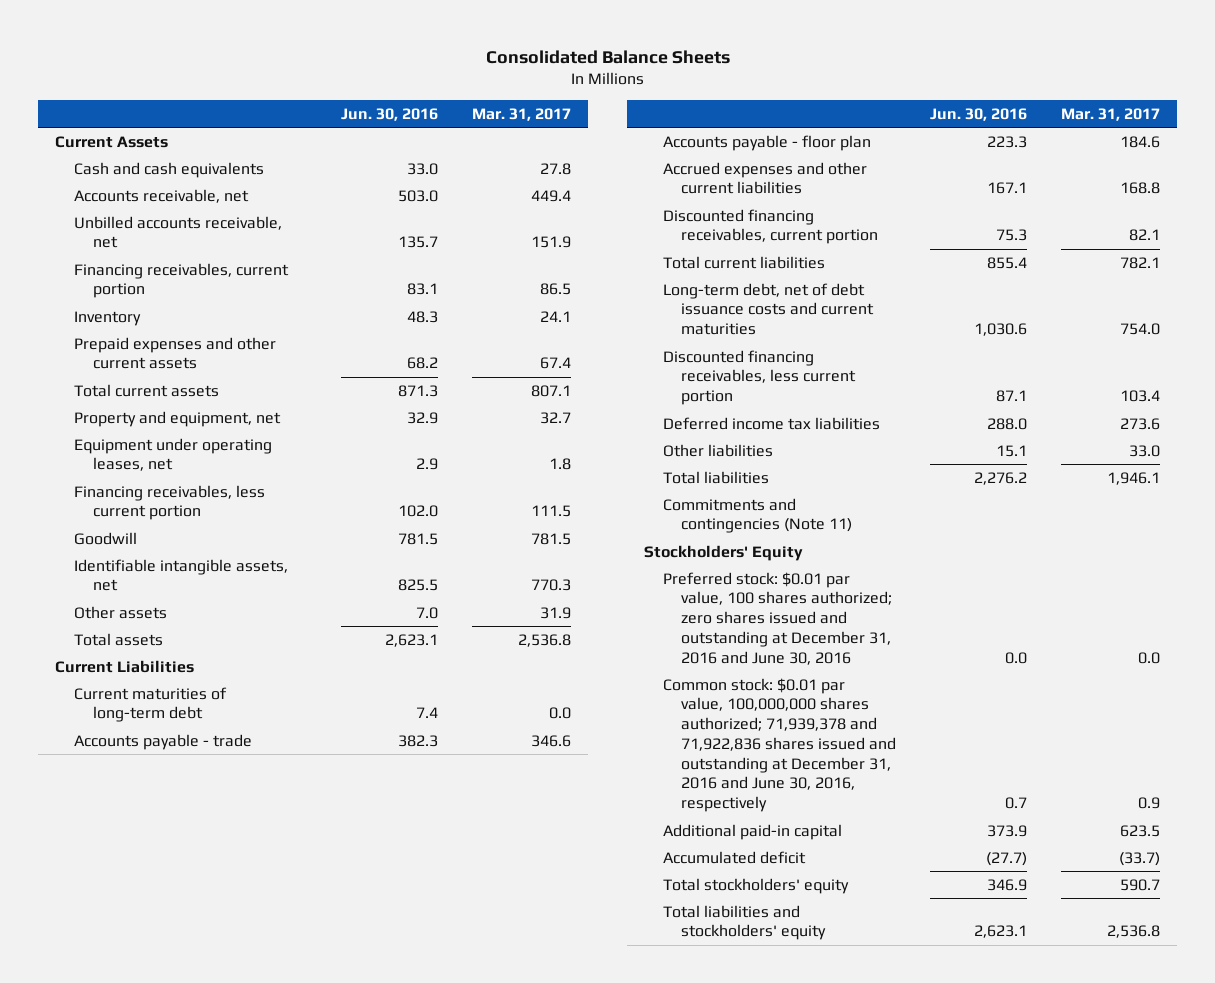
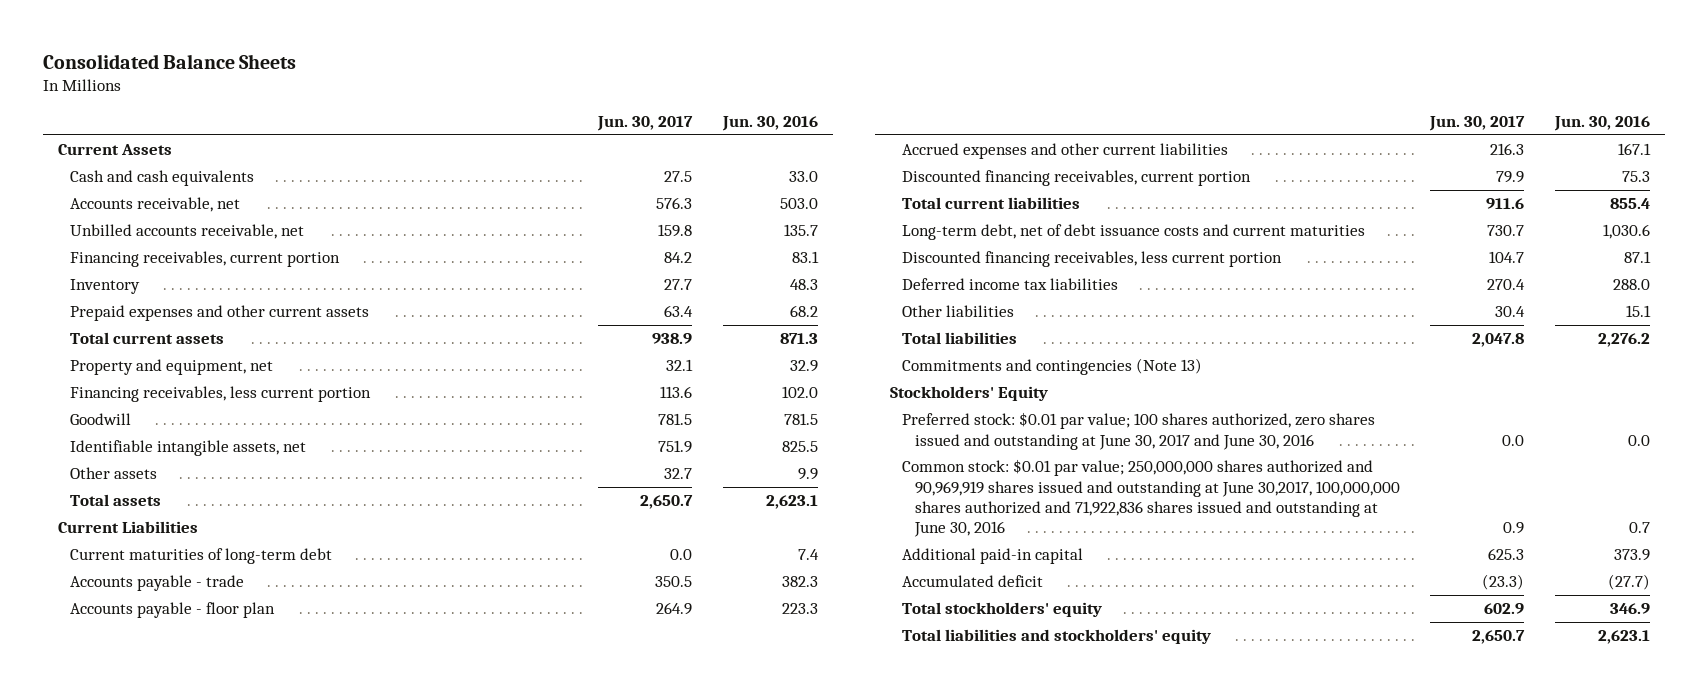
- | Jun. 30, 2016 | Mar. 31, 2017
+ | Jun. 30, 2017 | Jun. 30, 2016
- Equipment under operating leases, net | 2.9 | 1.8
- Other assets | 7.0 | 31.9
+ Other assets | 32.7 | 9.9
- Commitments and contingencies (Note 11)
+ Commitments and contingencies (Note 13)
- Preferred stock: $0.01 par value, 100 shares authorized; zero shares issued and outstanding at December 31, 2016 and June 30, 2016 | 0.0 | 0.0
- Common stock: $0.01 par value, 100,000,000 shares authorized; 71,939,378 and 71,922,836 shares issued and outstanding at December 31, 2016 and June 30, 2016, respectively | 0.7 | 0.9
+ Preferred stock: $0.01 par value; 100 shares authorized, zero shares issued and outstanding at June 30, 2017 and June 30, 2016 | 0.0 | 0.0
+ Common stock: $0.01 par value; 250,000,000 shares authorized and 90,969,919 shares issued and outstanding at June 30,2017, 100,000,000 shares authorized and 71,922,836 shares issued and outstanding at June 30, 2016 | 0.9 | 0.7

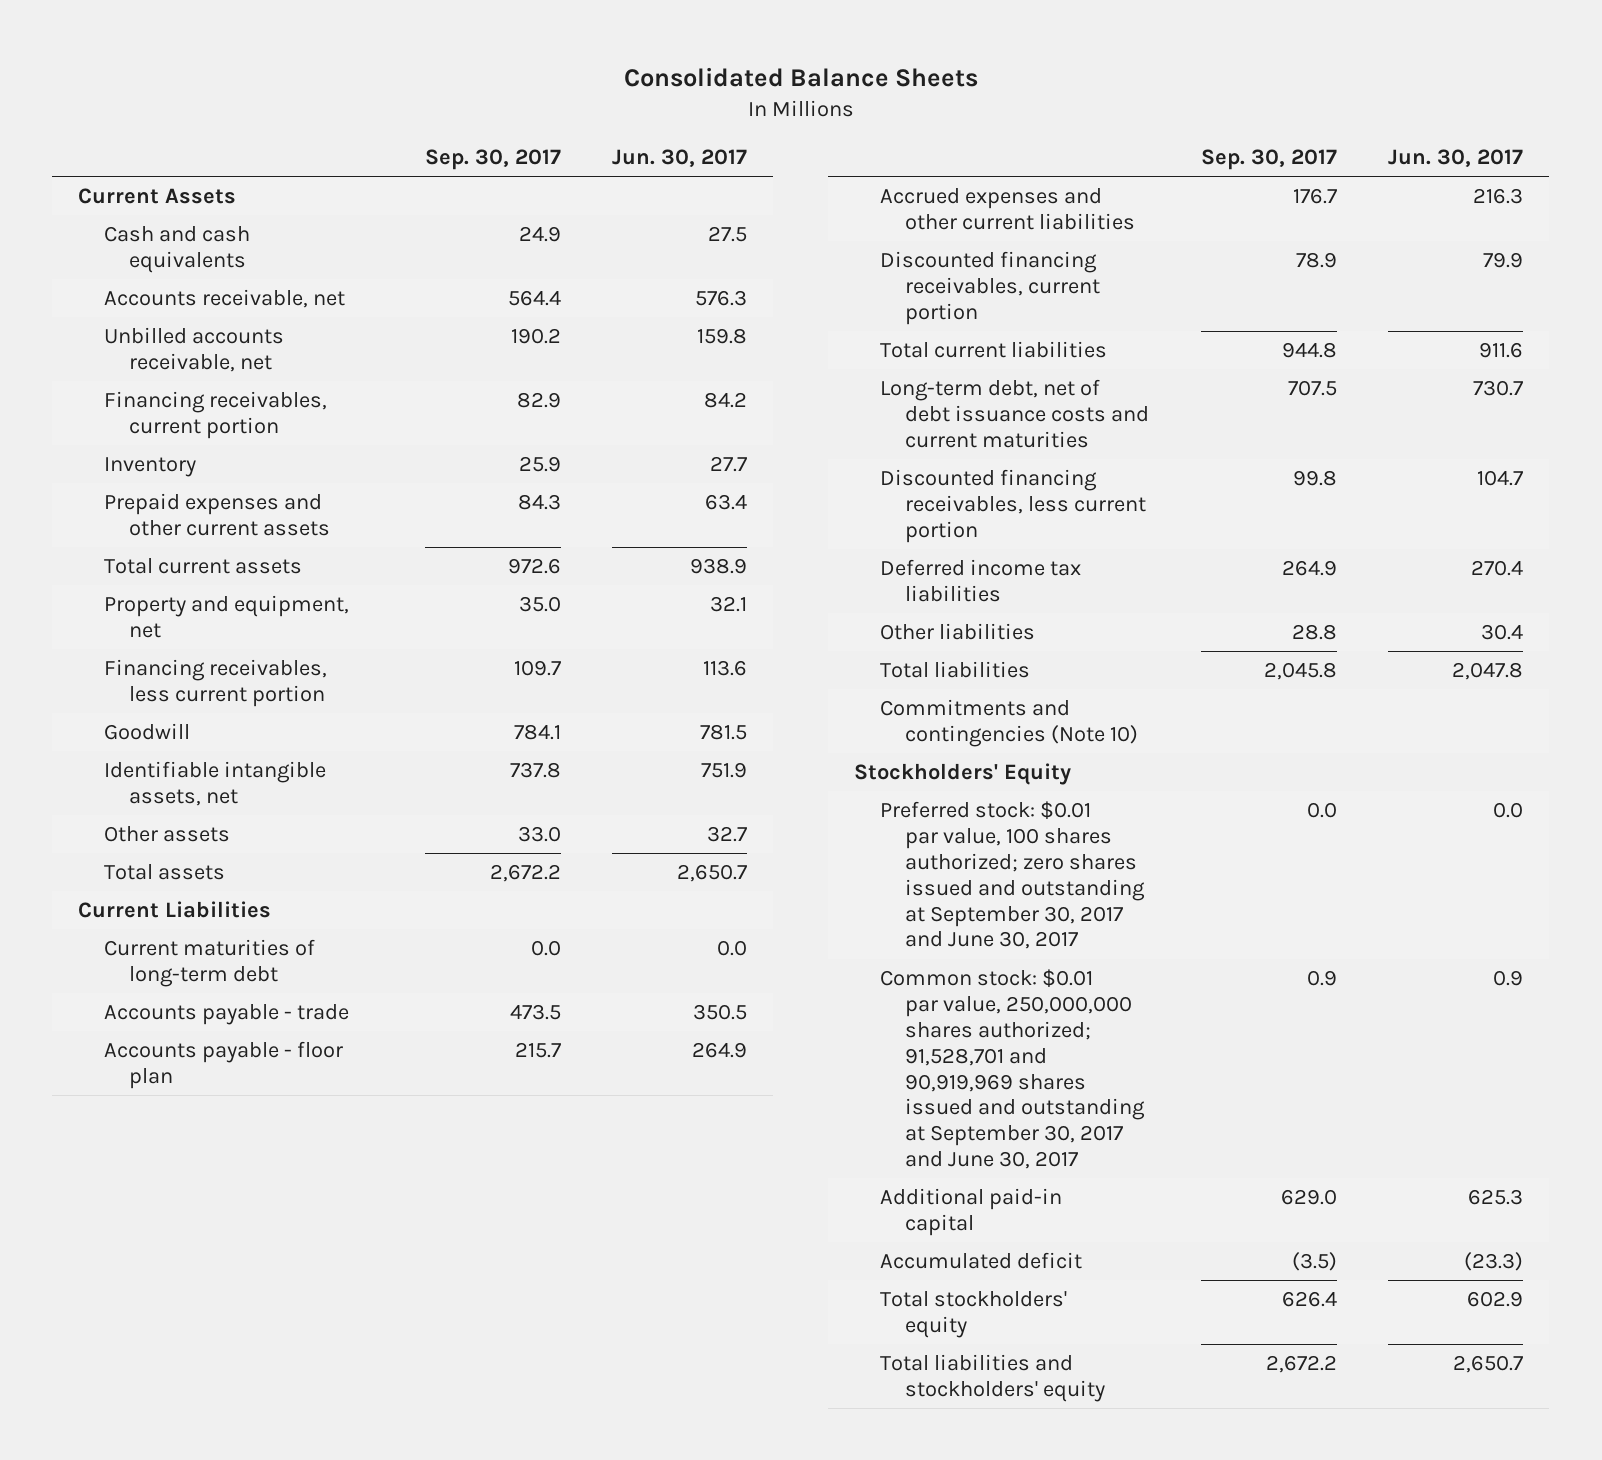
- | Jun. 30, 2017 | Jun. 30, 2016
+ | Sep. 30, 2017 | Jun. 30, 2017
- Commitments and contingencies (Note 13)
+ Commitments and contingencies (Note 10)
- Preferred stock: $0.01 par value; 100 shares authorized, zero shares issued and outstanding at June 30, 2017 and June 30, 2016 | 0.0 | 0.0
- Common stock: $0.01 par value; 250,000,000 shares authorized and 90,969,919 shares issued and outstanding at June 30,2017, 100,000,000 shares authorized and 71,922,836 shares issued and outstanding at June 30, 2016 | 0.9 | 0.7
+ Preferred stock: $0.01 par value, 100 shares authorized; zero shares issued and outstanding at September 30, 2017 and June 30, 2017 | 0.0 | 0.0
+ Common stock: $0.01 par value, 250,000,000 shares authorized; 91,528,701 and 90,919,969 shares issued and outstanding at September 30, 2017 and June 30, 2017 | 0.9 | 0.9

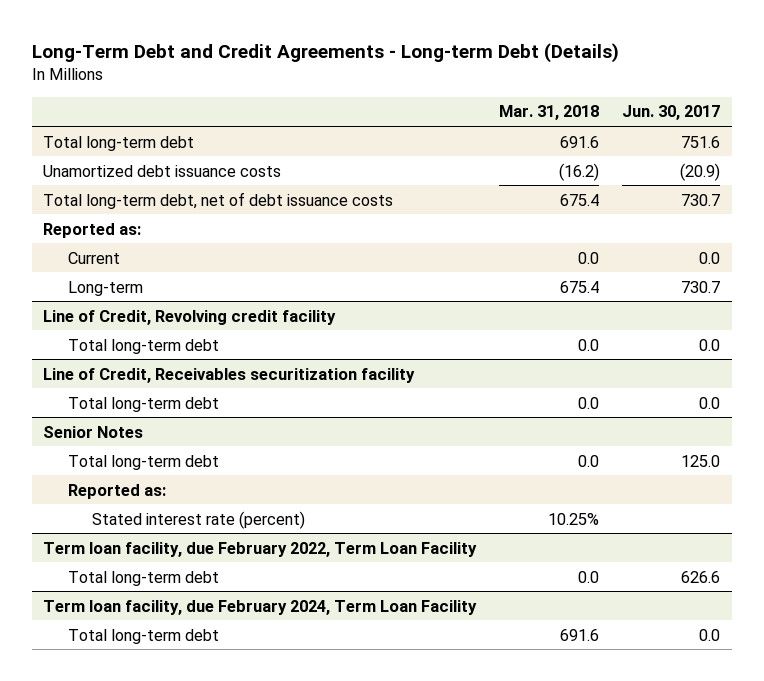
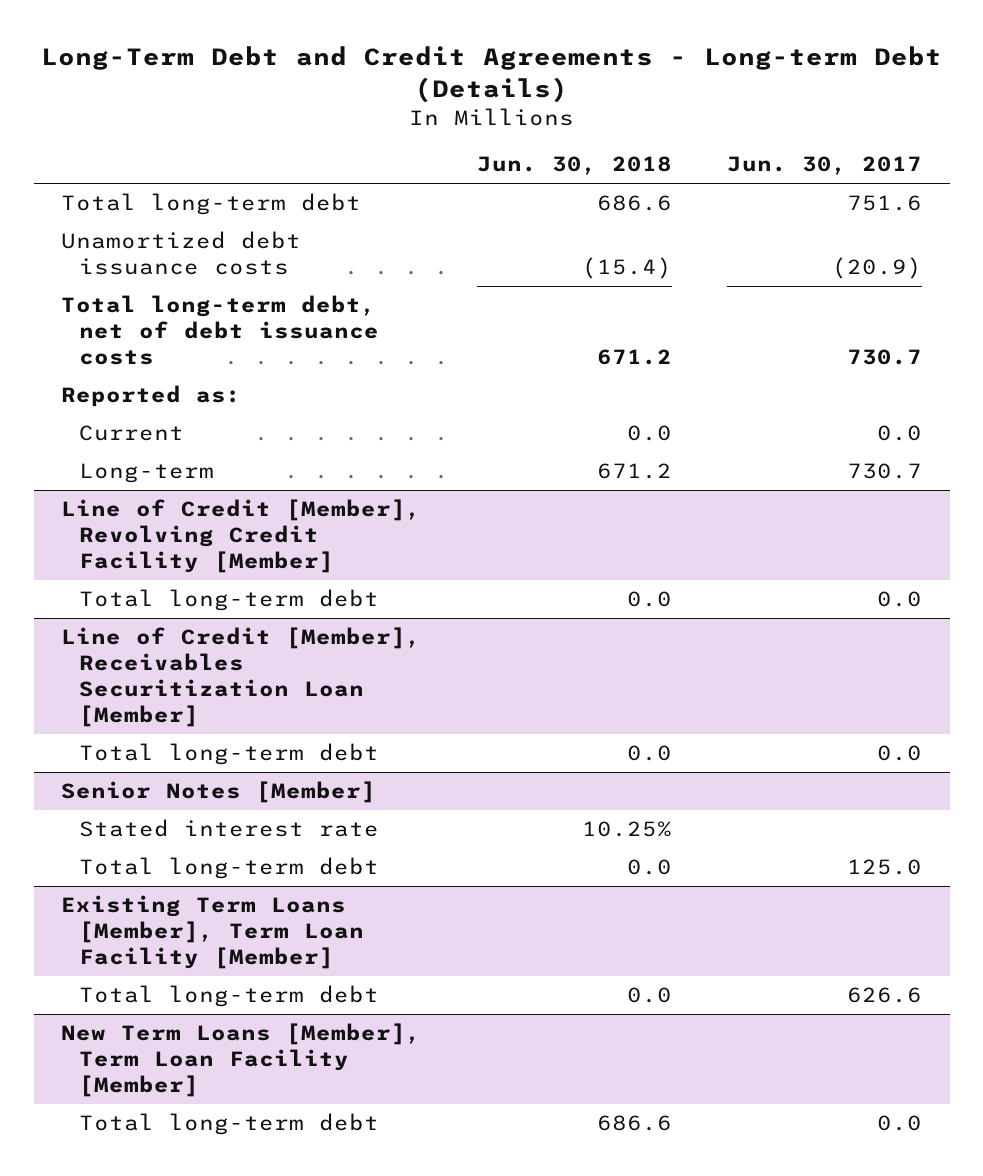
- | Mar. 31, 2018 | Jun. 30, 2017
+ | Jun. 30, 2018 | Jun. 30, 2017
- Line of Credit, Revolving credit facility
+ Line of Credit [Member], Revolving Credit Facility [Member]
- Line of Credit, Receivables securitization facility
+ Line of Credit [Member], Receivables Securitization Loan [Member]
- Senior Notes
+ Senior Notes [Member]
+ Stated interest rate | 10.25% |
- Reported as:
- Stated interest rate (percent) | 10.25% |
- Term loan facility, due February 2022, Term Loan Facility
+ Existing Term Loans [Member], Term Loan Facility [Member]
- Term loan facility, due February 2024, Term Loan Facility
+ New Term Loans [Member], Term Loan Facility [Member]

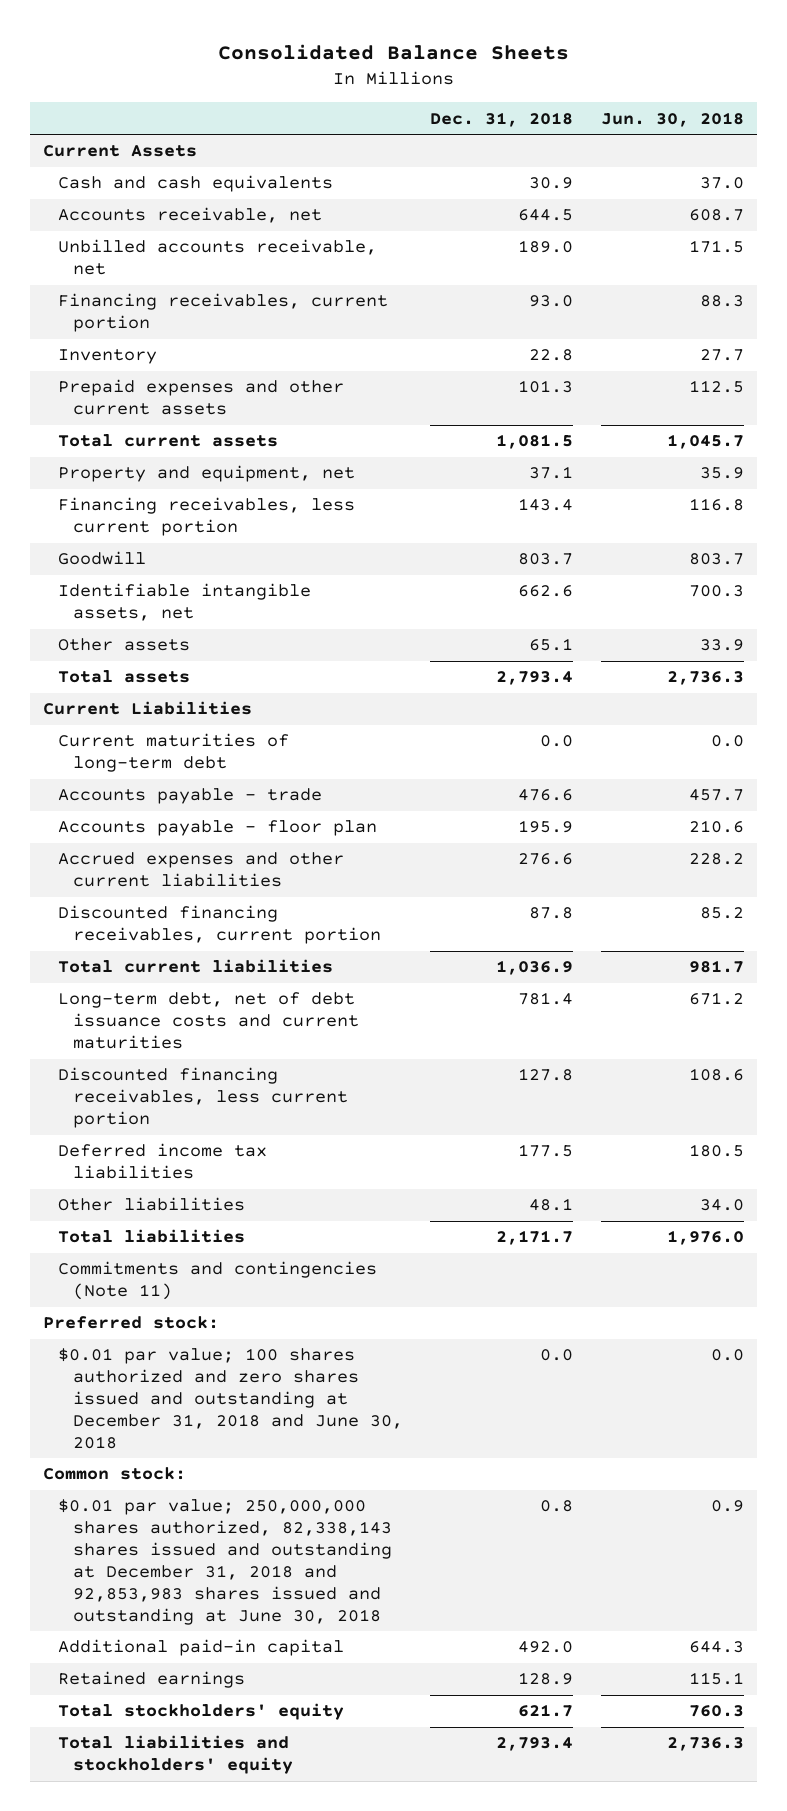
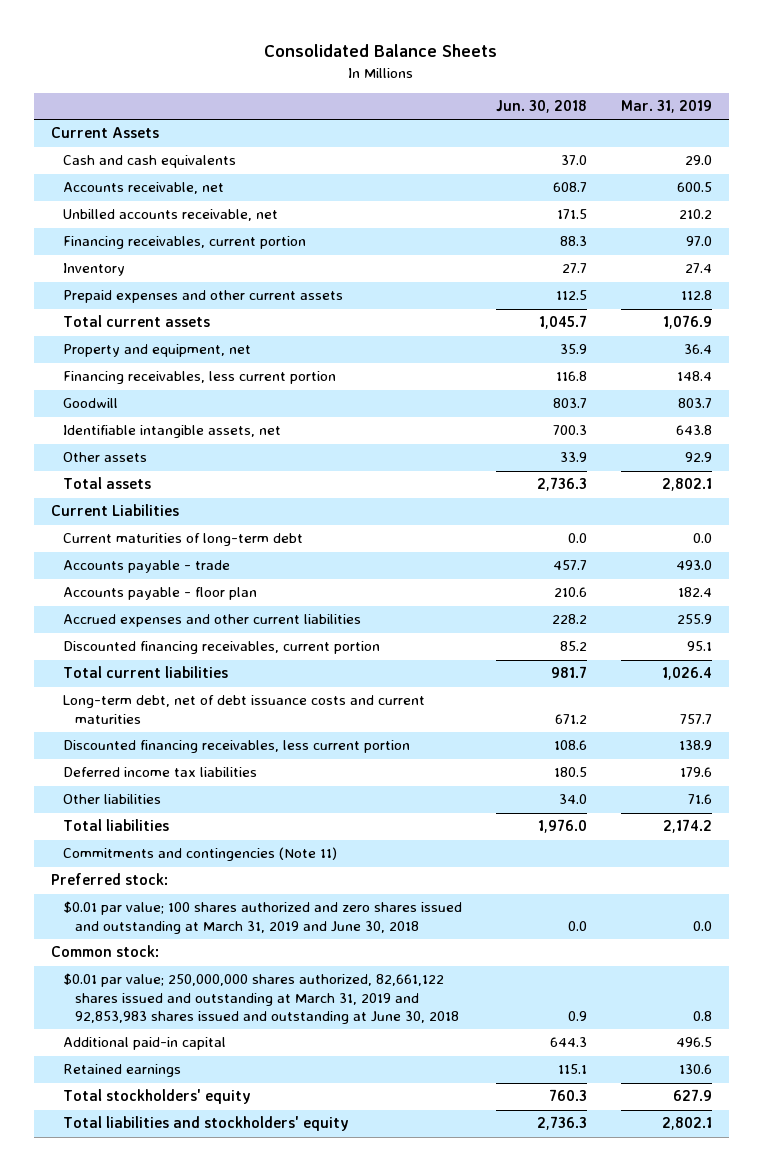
- | Dec. 31, 2018 | Jun. 30, 2018
+ | Jun. 30, 2018 | Mar. 31, 2019
- $0.01 par value; 100 shares authorized and zero shares issued and outstanding at December 31, 2018 and June 30, 2018 | 0.0 | 0.0
+ $0.01 par value; 100 shares authorized and zero shares issued and outstanding at March 31, 2019 and June 30, 2018 | 0.0 | 0.0
- $0.01 par value; 250,000,000 shares authorized, 82,338,143 shares issued and outstanding at December 31, 2018 and 92,853,983 shares issued and outstanding at June 30, 2018 | 0.8 | 0.9
+ $0.01 par value; 250,000,000 shares authorized, 82,661,122 shares issued and outstanding at March 31, 2019 and 92,853,983 shares issued and outstanding at June 30, 2018 | 0.9 | 0.8

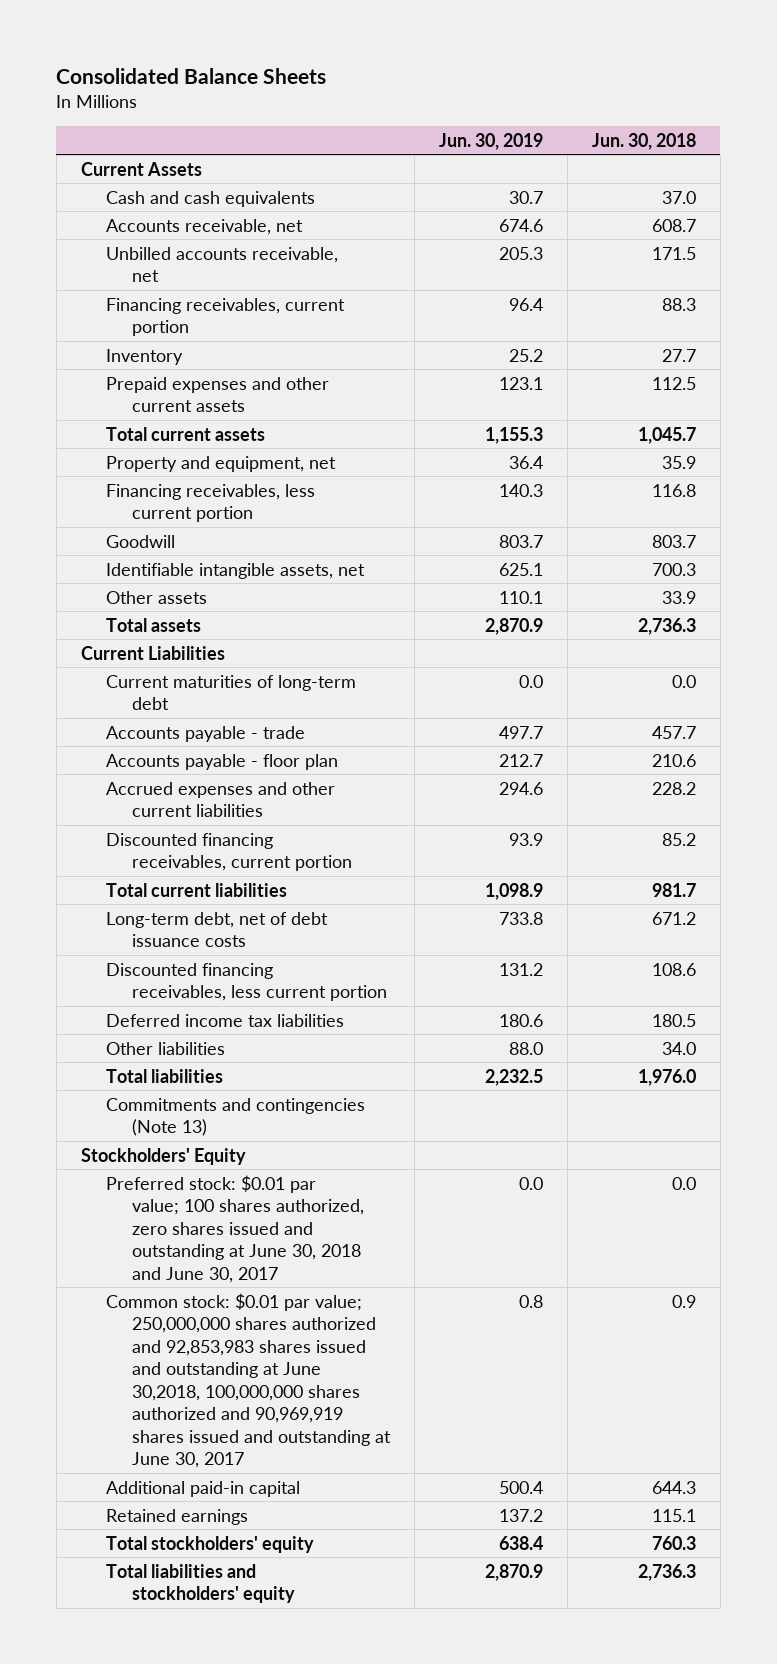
- | Jun. 30, 2018 | Mar. 31, 2019
+ | Jun. 30, 2019 | Jun. 30, 2018
- Long-term debt, net of debt issuance costs and current maturities | 671.2 | 757.7
+ Long-term debt, net of debt issuance costs | 733.8 | 671.2
- Commitments and contingencies (Note 11)
- Preferred stock:
- $0.01 par value; 100 shares authorized and zero shares issued and outstanding at March 31, 2019 and June 30, 2018 | 0.0 | 0.0
- Common stock:
- $0.01 par value; 250,000,000 shares authorized, 82,661,122 shares issued and outstanding at March 31, 2019 and 92,853,983 shares issued and outstanding at June 30, 2018 | 0.9 | 0.8
+ Commitments and contingencies (Note 13)
+ Stockholders' Equity
+ Preferred stock: $0.01 par value; 100 shares authorized, zero shares issued and outstanding at June 30, 2018 and June 30, 2017 | 0.0 | 0.0
+ Common stock: $0.01 par value; 250,000,000 shares authorized and 92,853,983 shares issued and outstanding at June 30,2018, 100,000,000 shares authorized and 90,969,919 shares issued and outstanding at June 30, 2017 | 0.8 | 0.9

